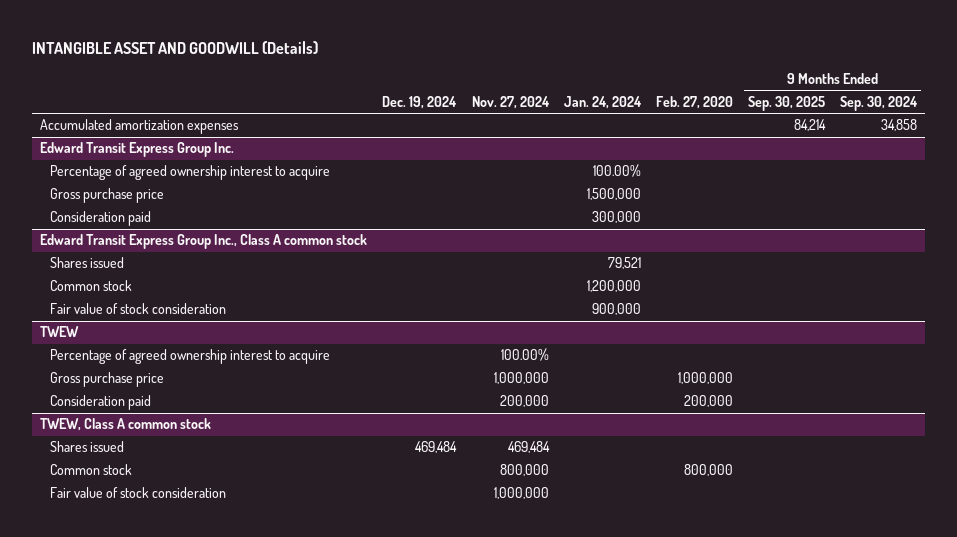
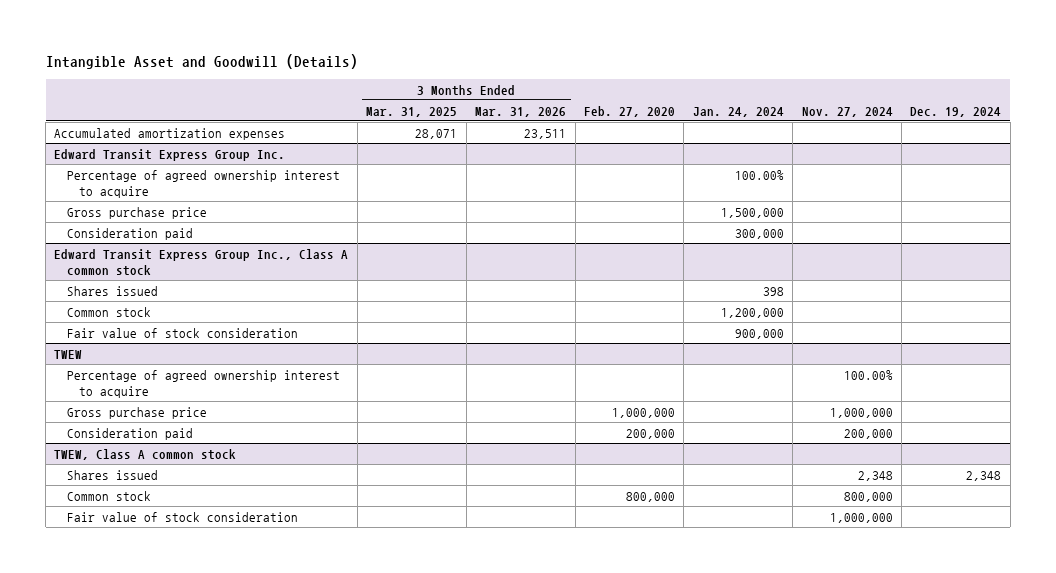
- INTANGIBLE ASSET AND GOODWILL (Details)
+ Intangible Asset and Goodwill (Details)
- | Dec. 19, 2024 | Nov. 27, 2024 | Jan. 24, 2024 | Feb. 27, 2020 | 9 Months Ended Sep. 30, 2025 | 9 Months Ended Sep. 30, 2024
+ | 3 Months Ended Mar. 31, 2025 | 3 Months Ended Mar. 31, 2026 | Feb. 27, 2020 | Jan. 24, 2024 | Nov. 27, 2024 | Dec. 19, 2024
@ Edward Transit Express Group Inc., Class A common stock
- Shares issued | | | 79,521 | | |
+ Shares issued | | | | 398 | |
@ TWEW, Class A common stock
- Shares issued | 469,484 | 469,484 | | | |
+ Shares issued | | | | | 2,348 | 2,348

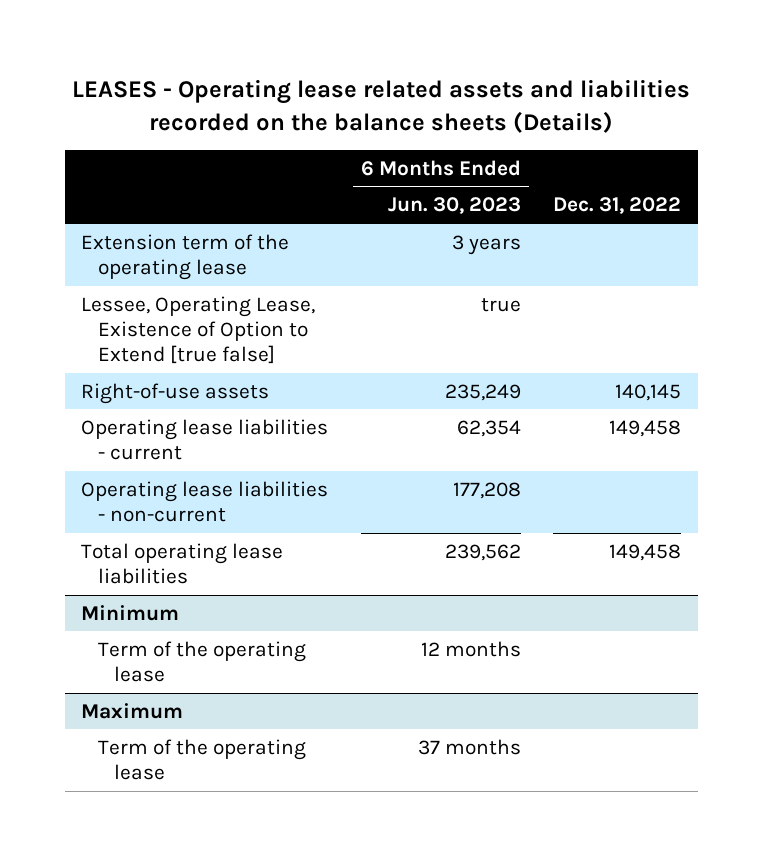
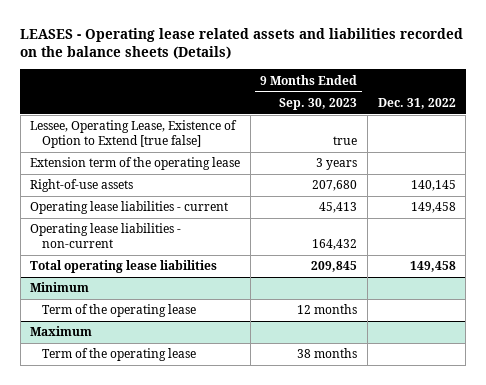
- | 6 Months Ended Jun. 30, 2023 | Dec. 31, 2022
+ | 9 Months Ended Sep. 30, 2023 | Dec. 31, 2022
moved down: Extension term of the operating lease | 3 years |

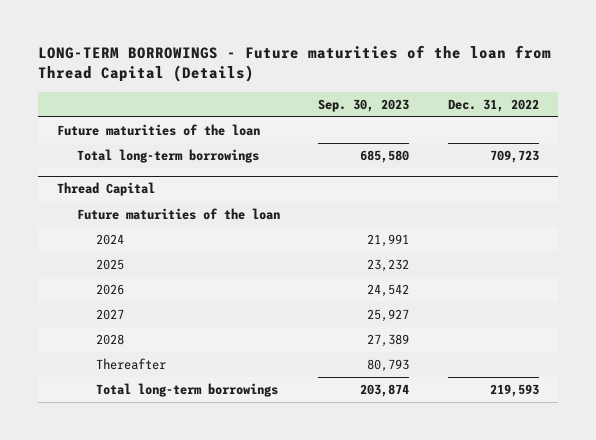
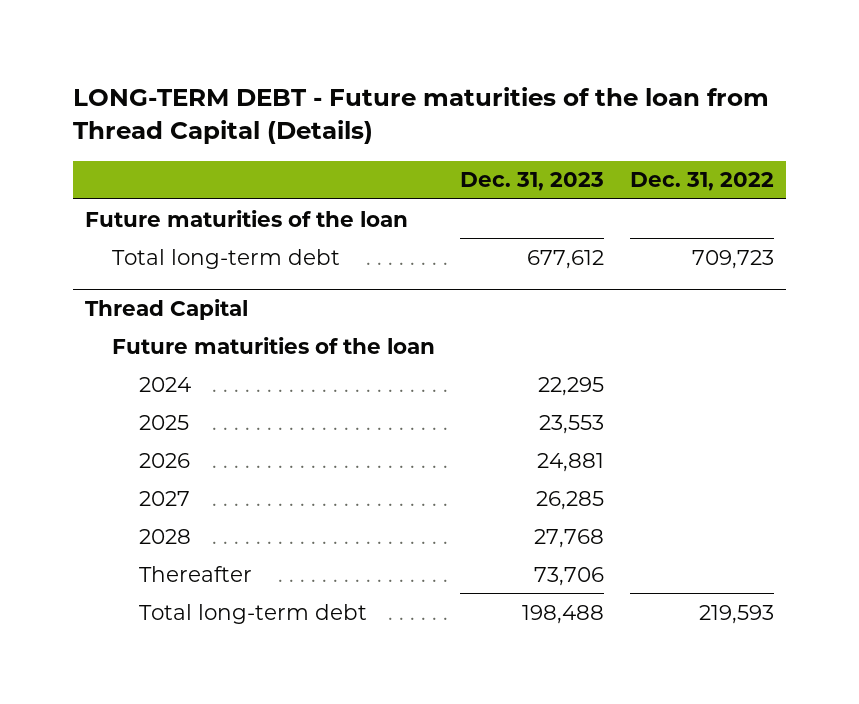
- LONG-TERM BORROWINGS - Future maturities of the loan from Thread Capital (Details)
+ LONG-TERM DEBT - Future maturities of the loan from Thread Capital (Details)
- | Sep. 30, 2023 | Dec. 31, 2022
+ | Dec. 31, 2023 | Dec. 31, 2022
- Total long-term borrowings | 685,580 | 709,723
+ Total long-term debt | 677,612 | 709,723
@ Thread Capital
- Total long-term borrowings | 203,874 | 219,593
+ Total long-term debt | 198,488 | 219,593

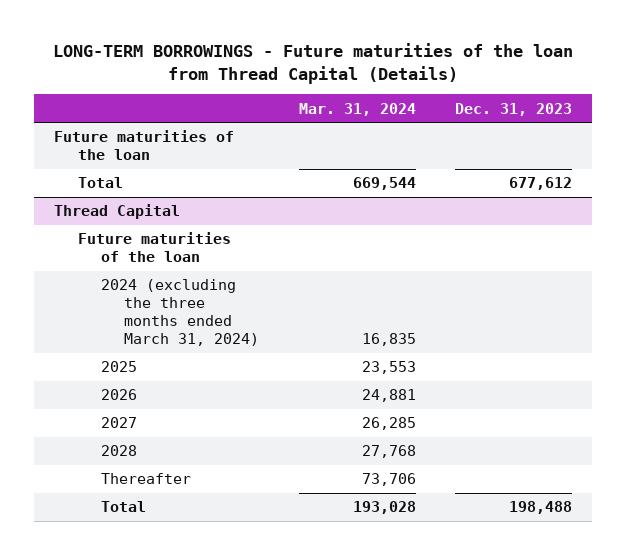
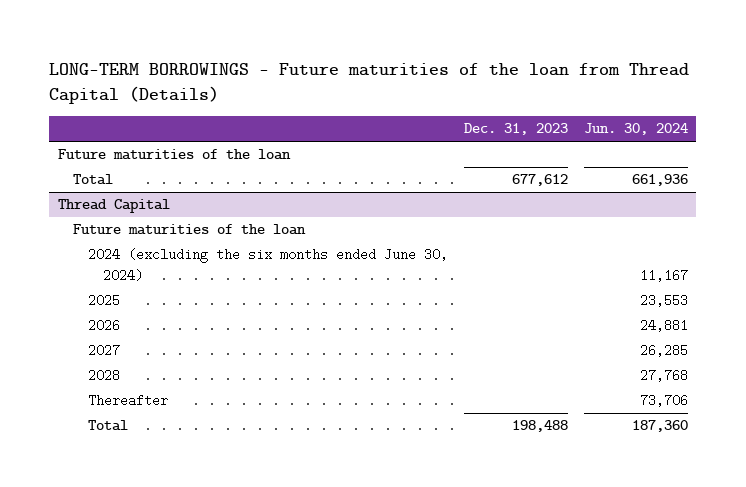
- | Mar. 31, 2024 | Dec. 31, 2023
+ | Dec. 31, 2023 | Jun. 30, 2024
@ Thread Capital
- 2024 (excluding the three months ended March 31, 2024) | 16,835 |
+ 2024 (excluding the six months ended June 30, 2024) | | 11,167

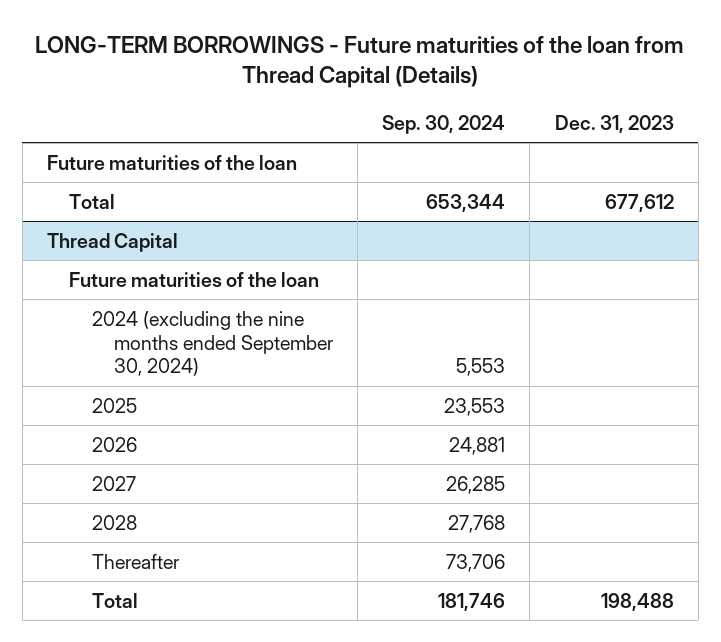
- | Dec. 31, 2023 | Jun. 30, 2024
+ | Sep. 30, 2024 | Dec. 31, 2023
@ Thread Capital
- 2024 (excluding the six months ended June 30, 2024) | | 11,167
+ 2024 (excluding the nine months ended September 30, 2024) | 5,553 |

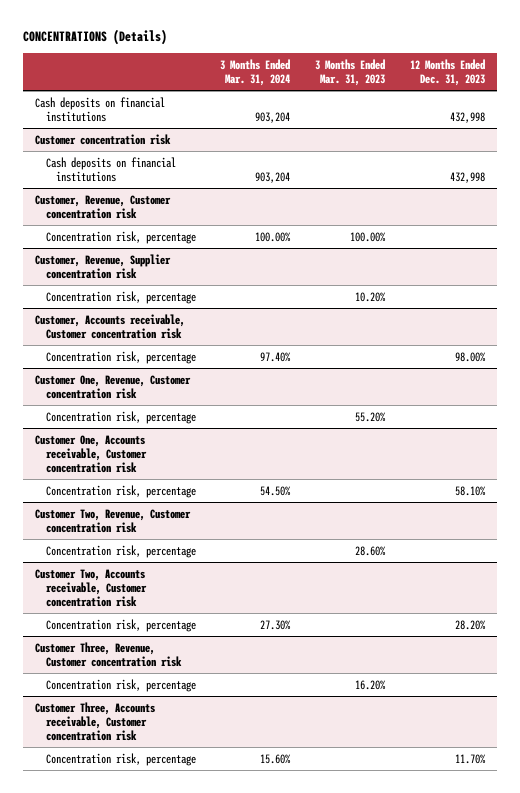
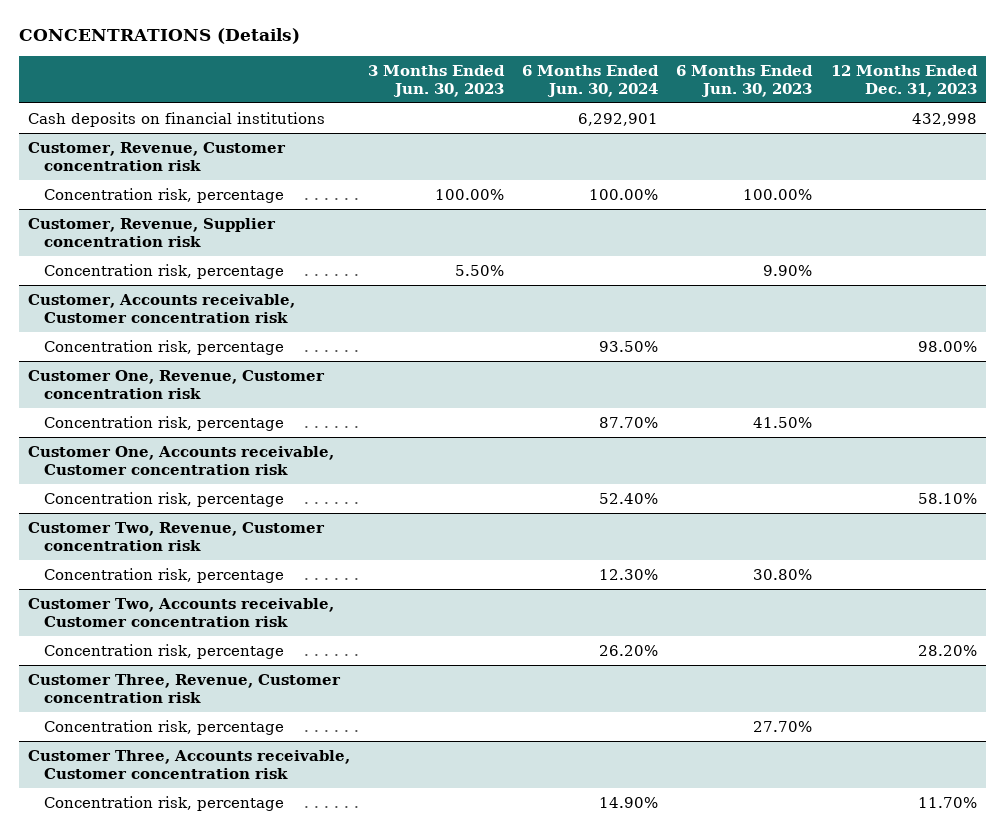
- | 3 Months Ended Mar. 31, 2024 | 3 Months Ended Mar. 31, 2023 | 12 Months Ended Dec. 31, 2023
+ | 3 Months Ended Jun. 30, 2023 | 6 Months Ended Jun. 30, 2024 | 6 Months Ended Jun. 30, 2023 | 12 Months Ended Dec. 31, 2023
- Customer concentration risk
- Cash deposits on financial institutions | 903,204 | | 432,998

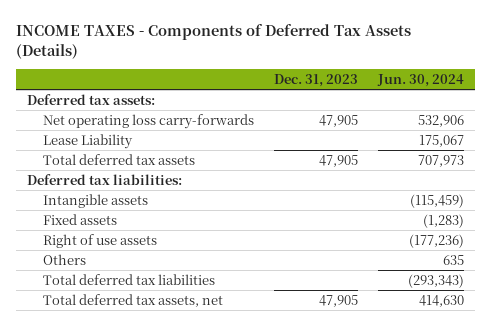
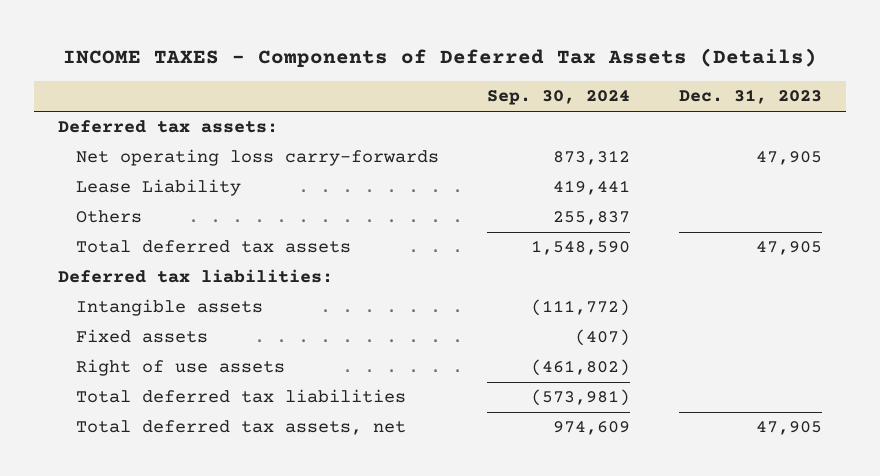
- | Dec. 31, 2023 | Jun. 30, 2024
+ | Sep. 30, 2024 | Dec. 31, 2023
moved up: Others | 255,837 |

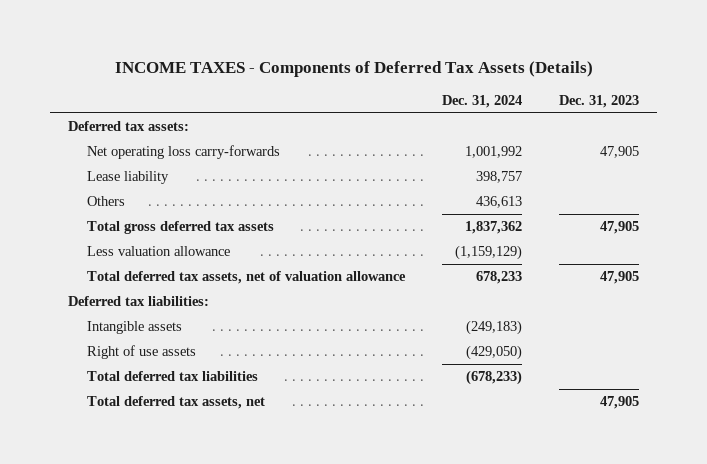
- | Sep. 30, 2024 | Dec. 31, 2023
+ | Dec. 31, 2024 | Dec. 31, 2023
- Lease Liability | 419,441 |
+ Lease liability | 398,757 |
- Total deferred tax assets | 1,548,590 | 47,905
+ Total gross deferred tax assets | 1,837,362 | 47,905
+ Less valuation allowance | (1,159,129) |
+ Total deferred tax assets, net of valuation allowance | 678,233 | 47,905
- Fixed assets | (407) |

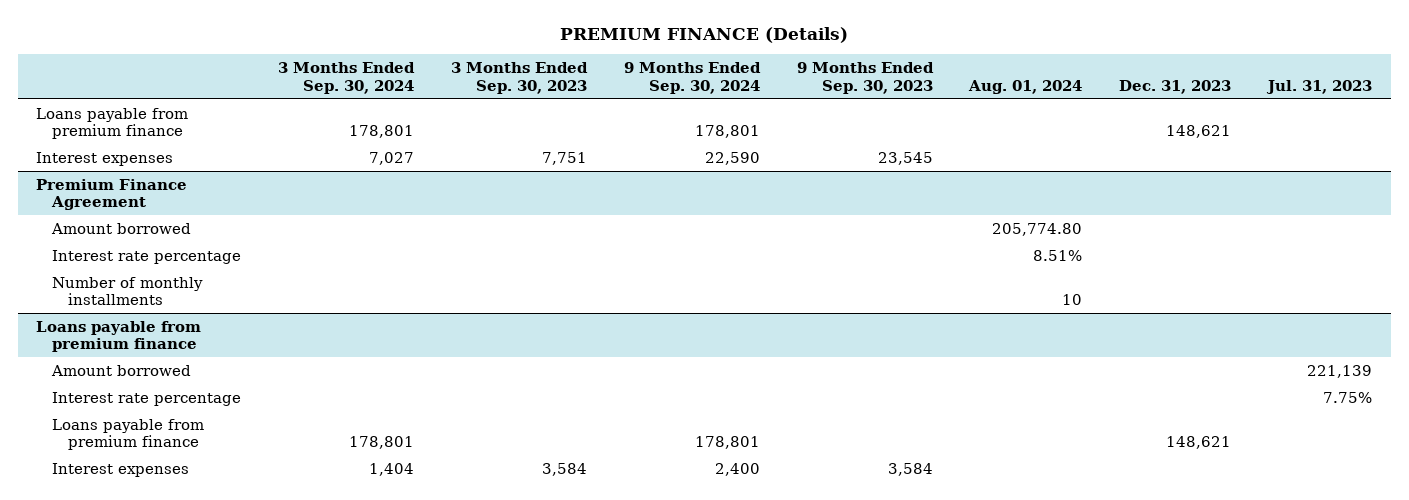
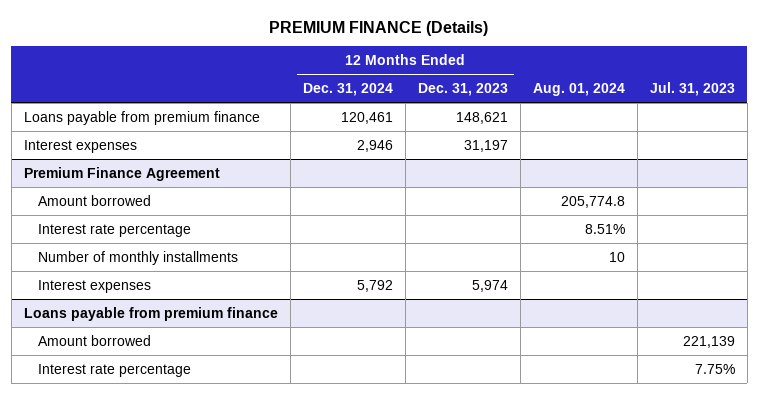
- | 3 Months Ended Sep. 30, 2024 | 3 Months Ended Sep. 30, 2023 | 9 Months Ended Sep. 30, 2024 | 9 Months Ended Sep. 30, 2023 | Aug. 01, 2024 | Dec. 31, 2023 | Jul. 31, 2023
+ | 12 Months Ended Dec. 31, 2024 | 12 Months Ended Dec. 31, 2023 | Aug. 01, 2024 | Jul. 31, 2023
@ Premium Finance Agreement
- Amount borrowed | | | | | 205,774.80 | |
+ Amount borrowed | | | 205,774.8 |
+ Interest expenses | 5,792 | 5,974 | |
@ Loans payable from premium finance
- Loans payable from premium finance | 178,801 | | 178,801 | | | 148,621 |
- Interest expenses | 1,404 | 3,584 | 2,400 | 3,584 | | |

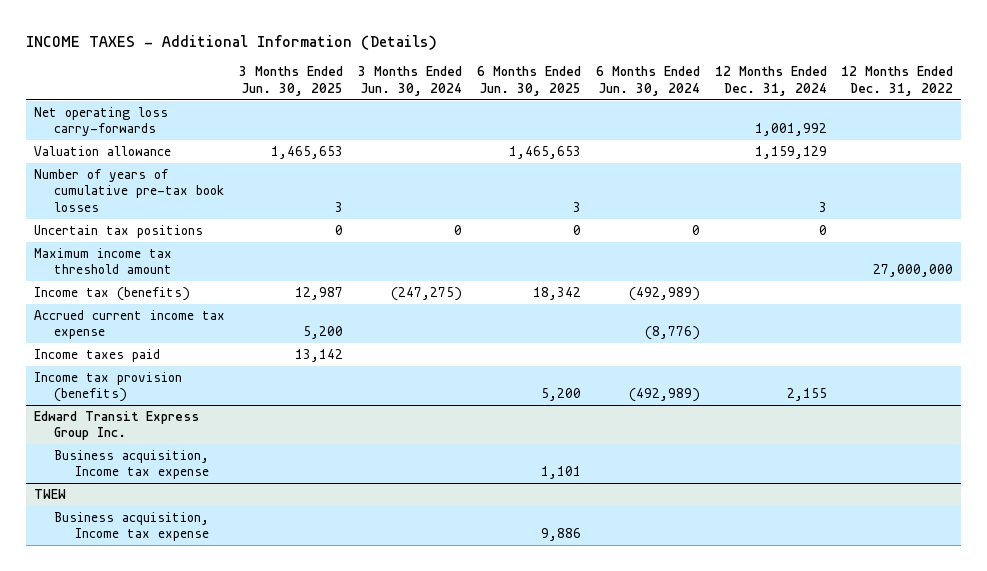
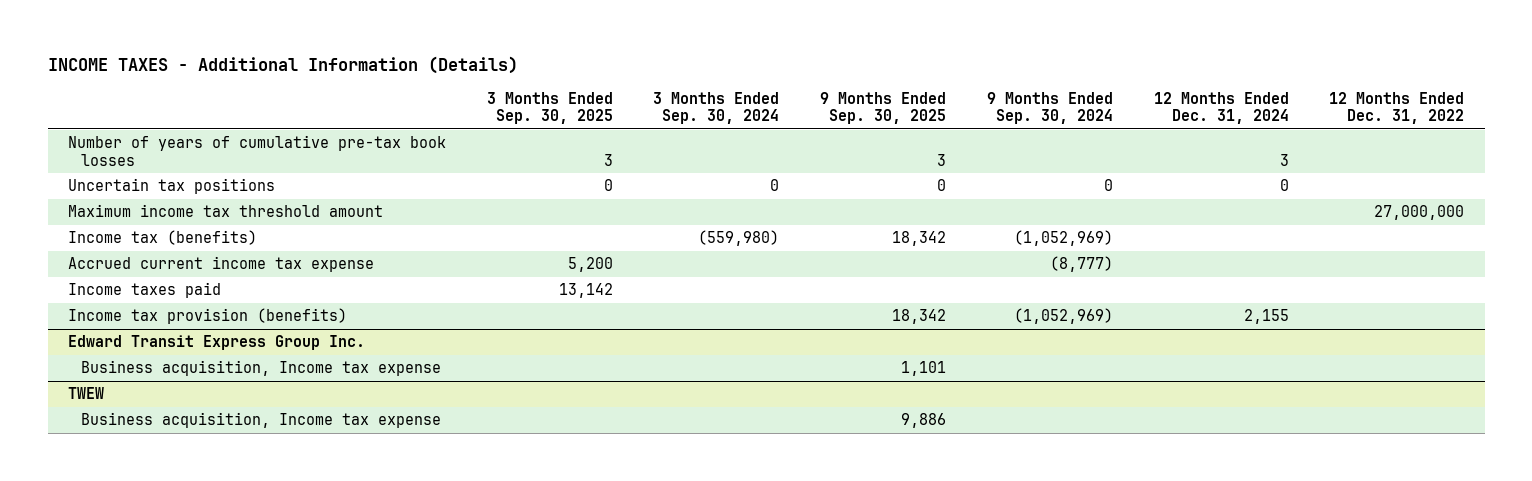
- | 3 Months Ended Jun. 30, 2025 | 3 Months Ended Jun. 30, 2024 | 6 Months Ended Jun. 30, 2025 | 6 Months Ended Jun. 30, 2024 | 12 Months Ended Dec. 31, 2024 | 12 Months Ended Dec. 31, 2022
+ | 3 Months Ended Sep. 30, 2025 | 3 Months Ended Sep. 30, 2024 | 9 Months Ended Sep. 30, 2025 | 9 Months Ended Sep. 30, 2024 | 12 Months Ended Dec. 31, 2024 | 12 Months Ended Dec. 31, 2022
- Net operating loss carry-forwards | | | | | 1,001,992 |
- Valuation allowance | 1,465,653 | | 1,465,653 | | 1,159,129 |

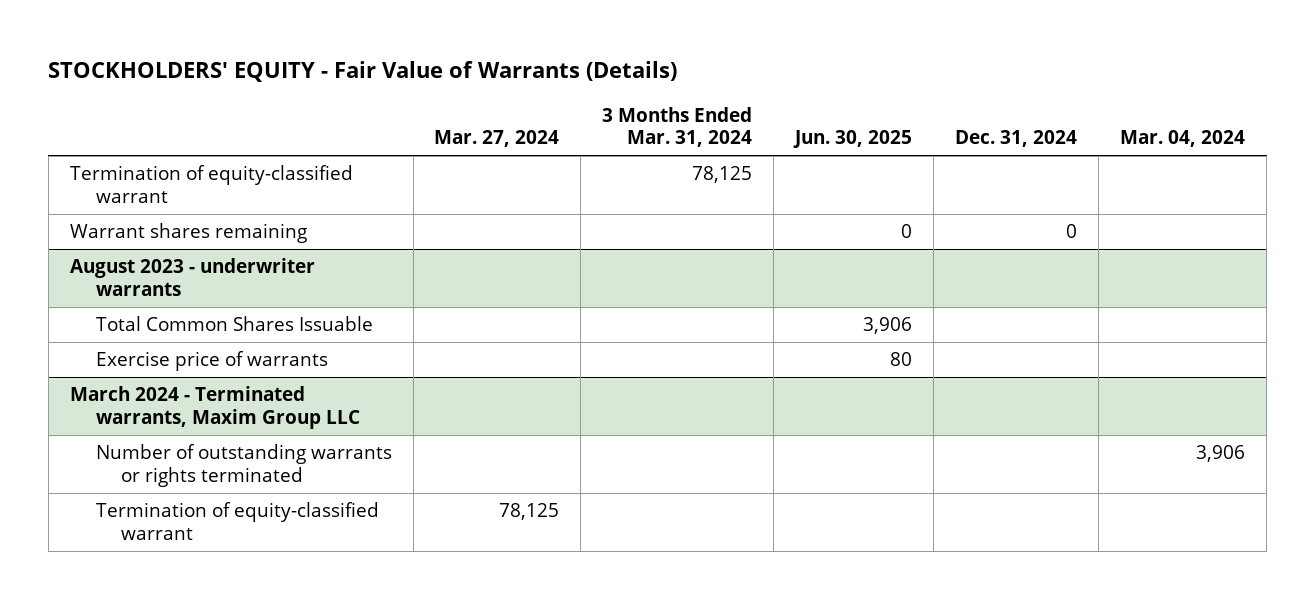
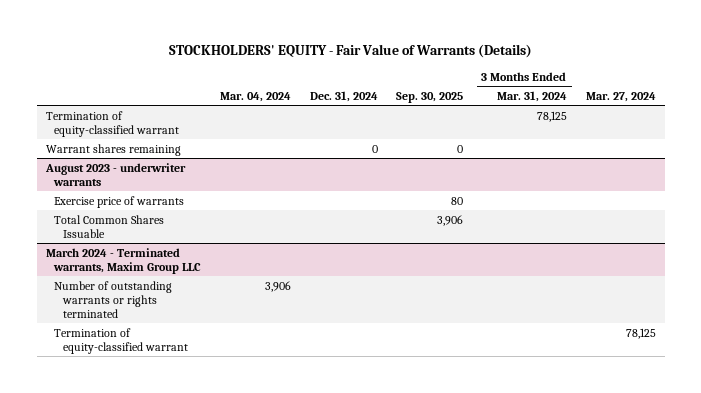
- | Mar. 27, 2024 | 3 Months Ended Mar. 31, 2024 | Jun. 30, 2025 | Dec. 31, 2024 | Mar. 04, 2024
+ | Mar. 04, 2024 | Dec. 31, 2024 | Sep. 30, 2025 | 3 Months Ended Mar. 31, 2024 | Mar. 27, 2024
@ August 2023 - underwriter warrants
moved down: Total Common Shares Issuable | | | 3,906 | |

